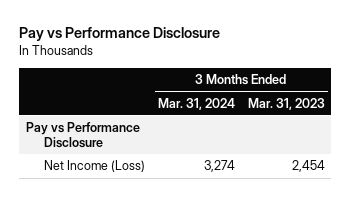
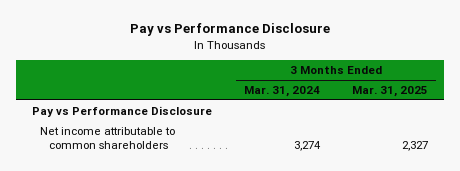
- | 3 Months Ended Mar. 31, 2024 | 3 Months Ended Mar. 31, 2023
+ | 3 Months Ended Mar. 31, 2024 | 3 Months Ended Mar. 31, 2025
- Net Income (Loss) | 3,274 | 2,454
+ Net income attributable to common shareholders | 3,274 | 2,327

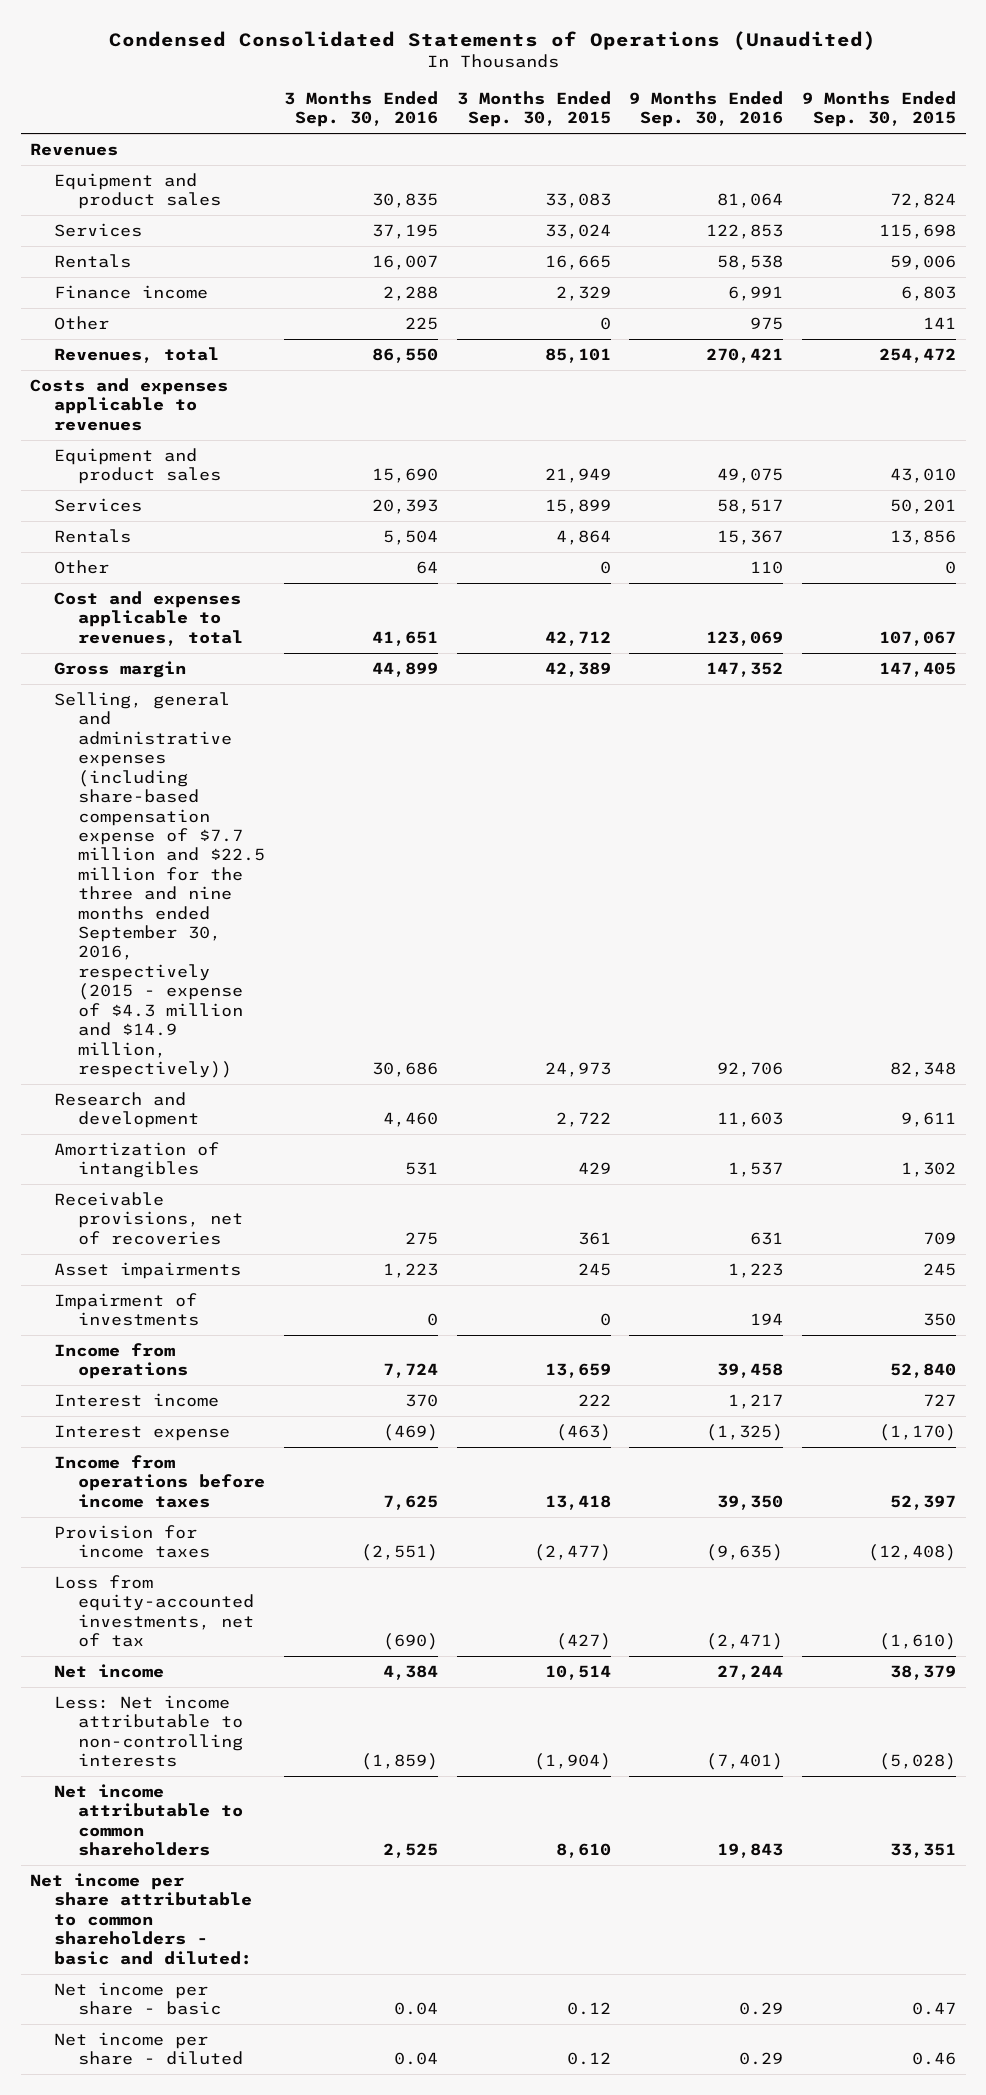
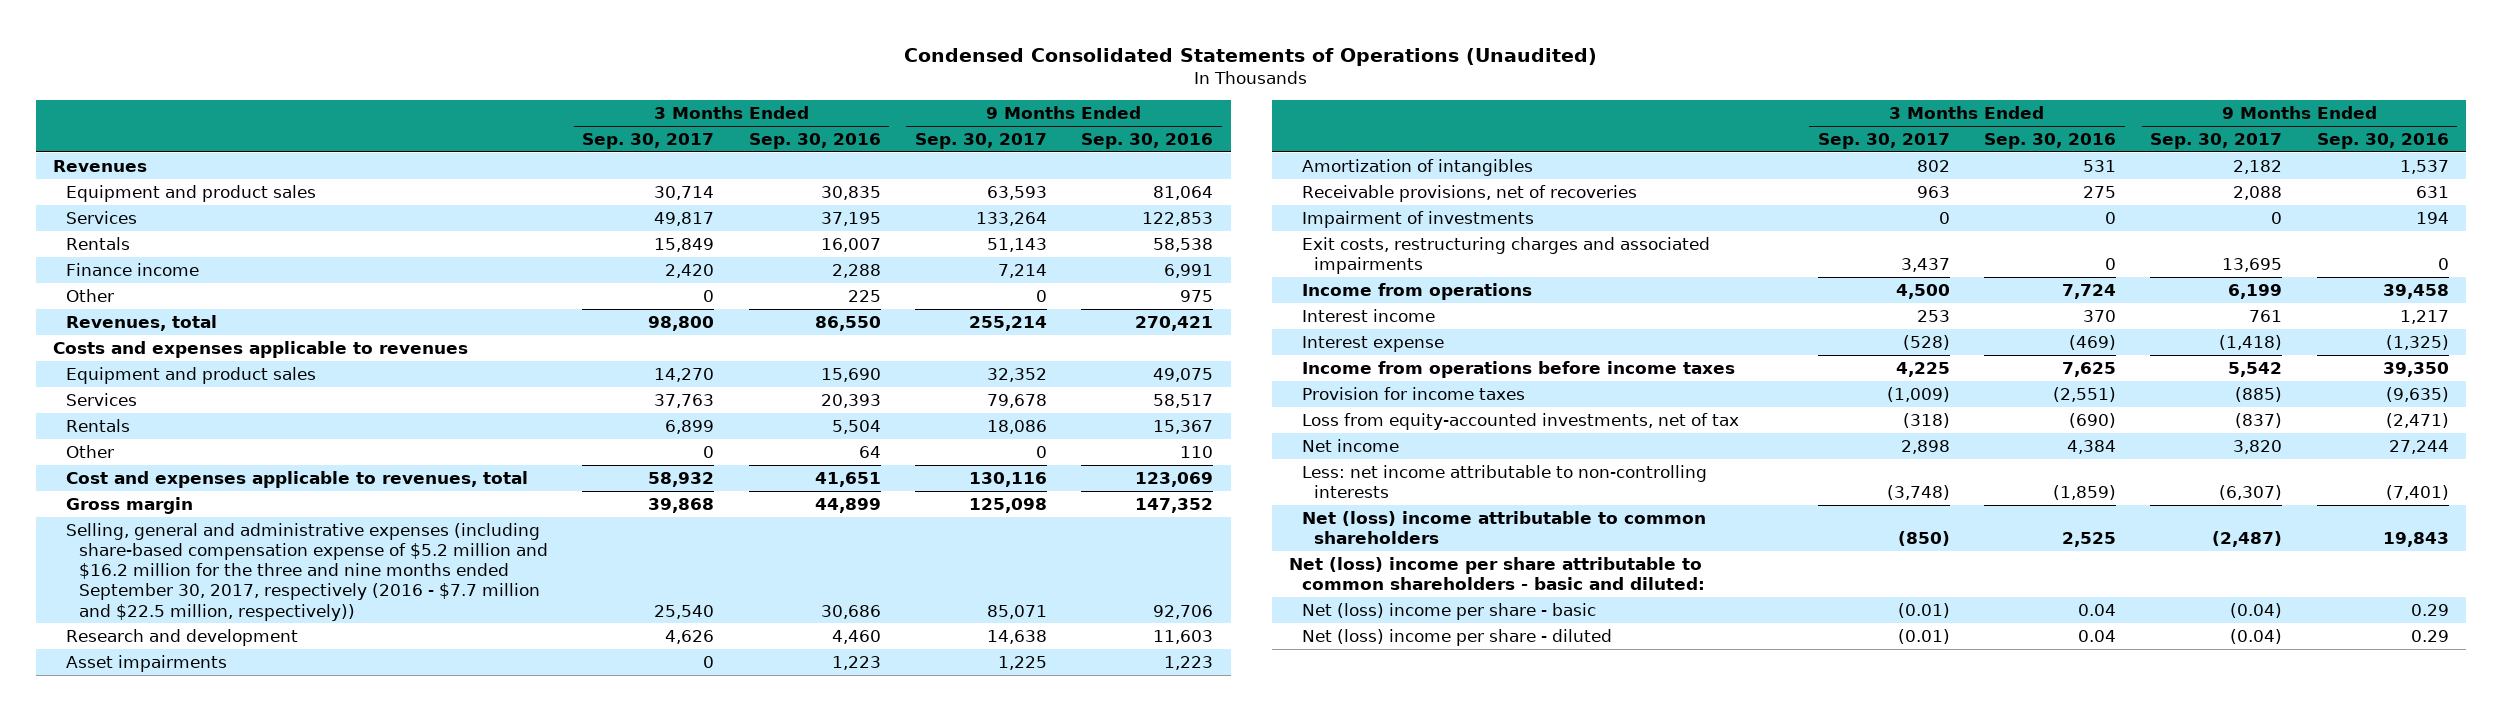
- | 3 Months Ended Sep. 30, 2016 | 3 Months Ended Sep. 30, 2015 | 9 Months Ended Sep. 30, 2016 | 9 Months Ended Sep. 30, 2015
+ | 3 Months Ended Sep. 30, 2017 | 3 Months Ended Sep. 30, 2016 | 9 Months Ended Sep. 30, 2017 | 9 Months Ended Sep. 30, 2016
- Selling, general and administrative expenses (including share-based compensation expense of $7.7 million and $22.5 million for the three and nine months ended September 30, 2016, respectively (2015 - expense of $4.3 million and $14.9 million, respectively)) | 30,686 | 24,973 | 92,706 | 82,348
+ Selling, general and administrative expenses (including share-based compensation expense of $5.2 million and $16.2 million for the three and nine months ended September 30, 2017, respectively (2016 - $7.7 million and $22.5 million, respectively)) | 25,540 | 30,686 | 85,071 | 92,706
moved up: Asset impairments | 0 | 1,223 | 1,225 | 1,223
+ Exit costs, restructuring charges and associated impairments | 3,437 | 0 | 13,695 | 0
- Less: Net income attributable to non-controlling interests | (1,859) | (1,904) | (7,401) | (5,028)
- Net income attributable to common shareholders | 2,525 | 8,610 | 19,843 | 33,351
- Net income per share attributable to common shareholders - basic and diluted:
- Net income per share - basic | 0.04 | 0.12 | 0.29 | 0.47
- Net income per share - diluted | 0.04 | 0.12 | 0.29 | 0.46
+ Less: net income attributable to non-controlling interests | (3,748) | (1,859) | (6,307) | (7,401)
+ Net (loss) income attributable to common shareholders | (850) | 2,525 | (2,487) | 19,843
+ Net (loss) income per share attributable to common shareholders - basic and diluted:
+ Net (loss) income per share - basic | (0.01) | 0.04 | (0.04) | 0.29
+ Net (loss) income per share - diluted | (0.01) | 0.04 | (0.04) | 0.29

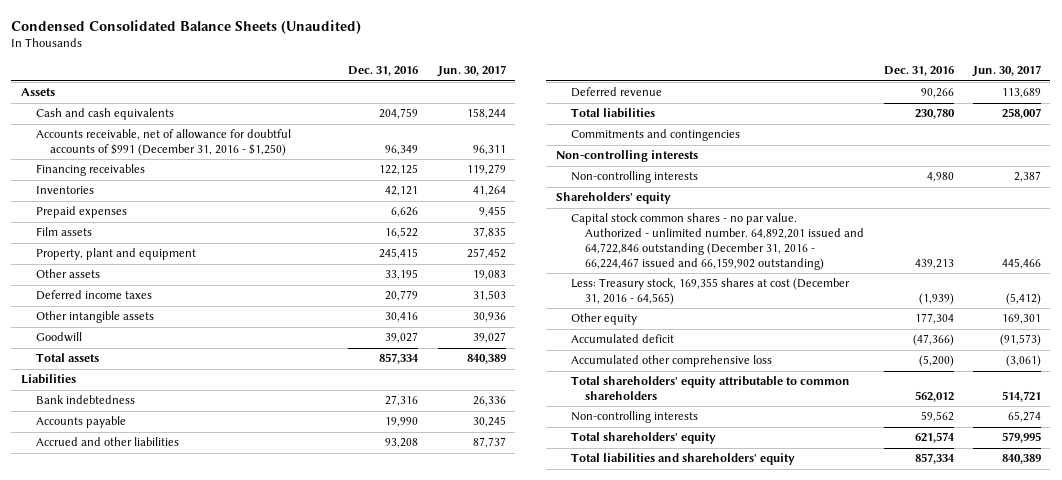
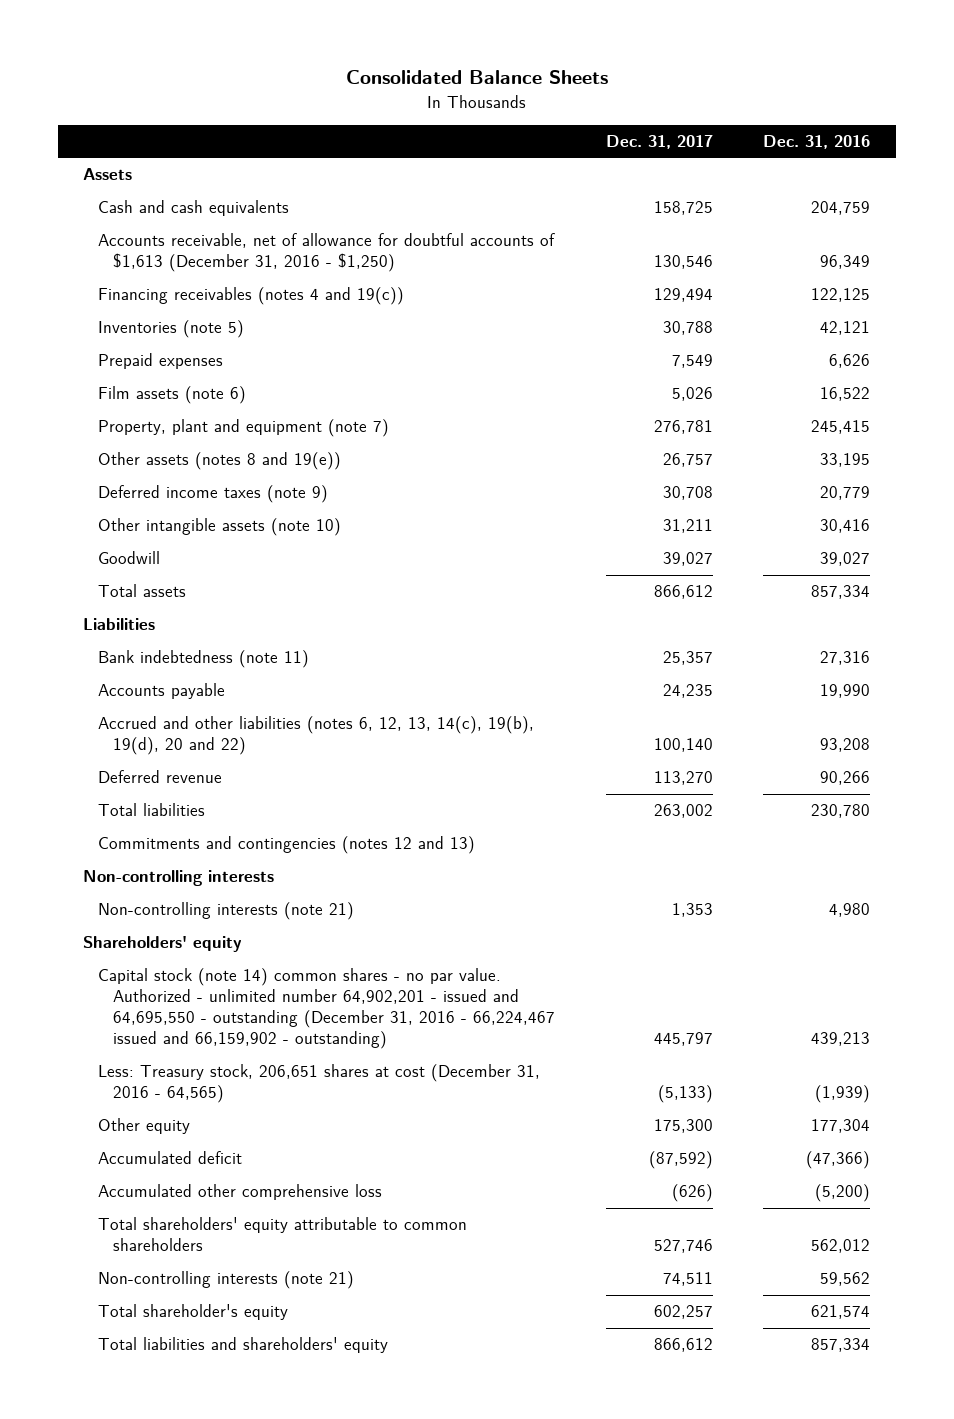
- Condensed Consolidated Balance Sheets (Unaudited)
+ Consolidated Balance Sheets
- | Dec. 31, 2016 | Jun. 30, 2017
+ | Dec. 31, 2017 | Dec. 31, 2016
- Accounts receivable, net of allowance for doubtful accounts of $991 (December 31, 2016 - $1,250) | 96,349 | 96,311
- Financing receivables | 122,125 | 119,279
- Inventories | 42,121 | 41,264
+ Accounts receivable, net of allowance for doubtful accounts of $1,613 (December 31, 2016 - $1,250) | 130,546 | 96,349
+ Financing receivables (notes 4 and 19(c)) | 129,494 | 122,125
+ Inventories (note 5) | 30,788 | 42,121
- Film assets | 16,522 | 37,835
- Property, plant and equipment | 245,415 | 257,452
- Other assets | 33,195 | 19,083
- Deferred income taxes | 20,779 | 31,503
- Other intangible assets | 30,416 | 30,936
+ Film assets (note 6) | 5,026 | 16,522
+ Property, plant and equipment (note 7) | 276,781 | 245,415
+ Other assets (notes 8 and 19(e)) | 26,757 | 33,195
+ Deferred income taxes (note 9) | 30,708 | 20,779
+ Other intangible assets (note 10) | 31,211 | 30,416
- Bank indebtedness | 27,316 | 26,336
+ Bank indebtedness (note 11) | 25,357 | 27,316
- Accrued and other liabilities | 93,208 | 87,737
+ Accrued and other liabilities (notes 6, 12, 13, 14(c), 19(b), 19(d), 20 and 22) | 100,140 | 93,208
- Commitments and contingencies
+ Commitments and contingencies (notes 12 and 13)
- Non-controlling interests | 4,980 | 2,387
+ Non-controlling interests (note 21) | 1,353 | 4,980
- Capital stock common shares - no par value. Authorized - unlimited number. 64,892,201 issued and 64,722,846 outstanding (December 31, 2016 - 66,224,467 issued and 66,159,902 outstanding) | 439,213 | 445,466
- Less: Treasury stock, 169,355 shares at cost (December 31, 2016 - 64,565) | (1,939) | (5,412)
+ Capital stock (note 14) common shares - no par value. Authorized - unlimited number 64,902,201 - issued and 64,695,550 - outstanding (December 31, 2016 - 66,224,467 issued and 66,159,902 - outstanding) | 445,797 | 439,213
+ Less: Treasury stock, 206,651 shares at cost (December 31, 2016 - 64,565) | (5,133) | (1,939)
- Non-controlling interests | 59,562 | 65,274
- Total shareholders' equity | 621,574 | 579,995
+ Non-controlling interests (note 21) | 74,511 | 59,562
+ Total shareholder's equity | 602,257 | 621,574

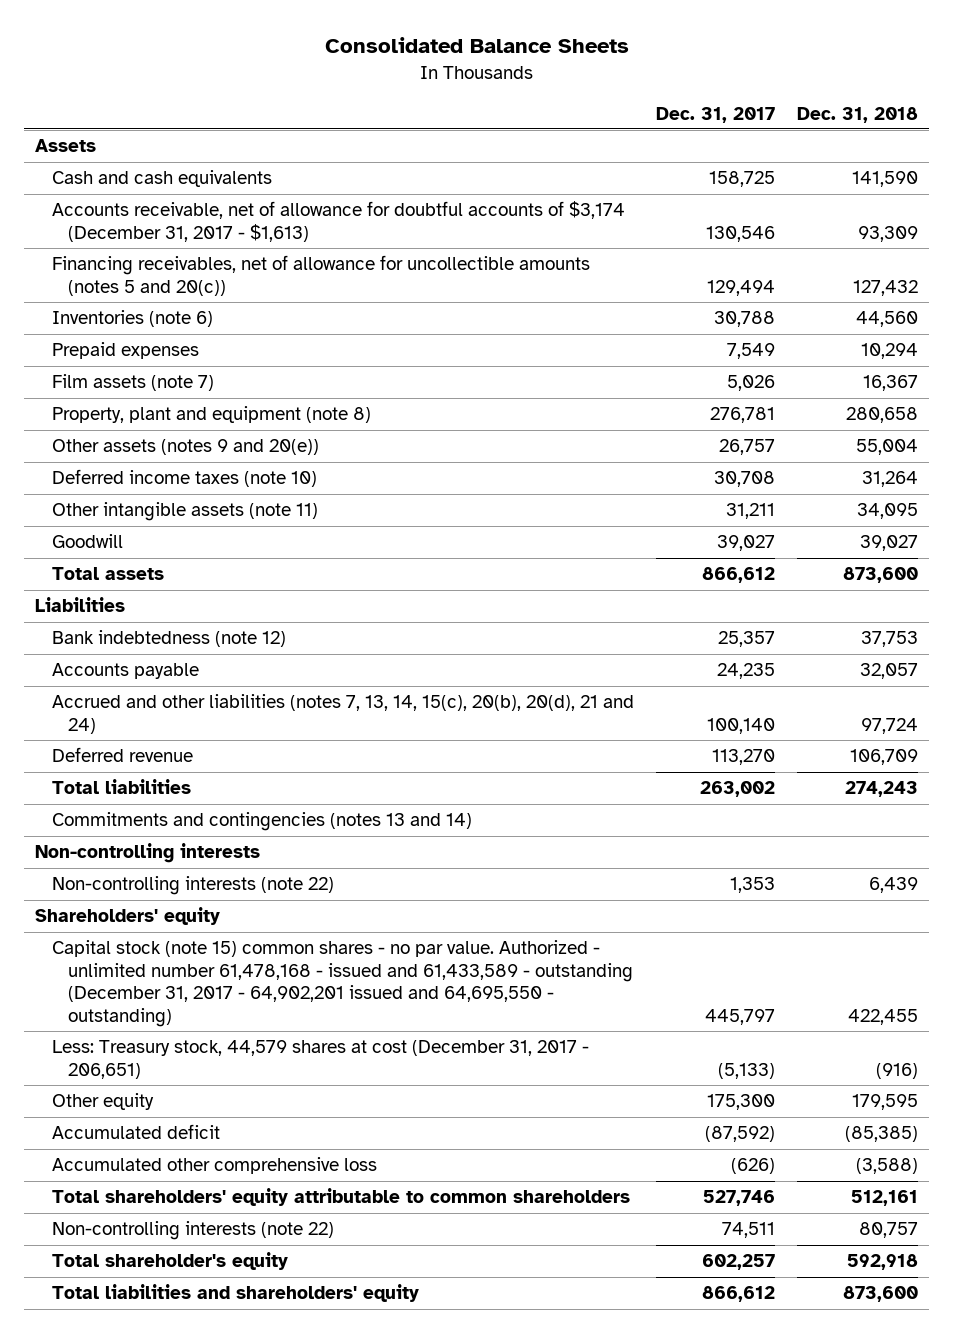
- | Dec. 31, 2017 | Dec. 31, 2016
+ | Dec. 31, 2017 | Dec. 31, 2018
- Accounts receivable, net of allowance for doubtful accounts of $1,613 (December 31, 2016 - $1,250) | 130,546 | 96,349
- Financing receivables (notes 4 and 19(c)) | 129,494 | 122,125
- Inventories (note 5) | 30,788 | 42,121
+ Accounts receivable, net of allowance for doubtful accounts of $3,174 (December 31, 2017 - $1,613) | 130,546 | 93,309
+ Financing receivables, net of allowance for uncollectible amounts (notes 5 and 20(c)) | 129,494 | 127,432
+ Inventories (note 6) | 30,788 | 44,560
- Film assets (note 6) | 5,026 | 16,522
- Property, plant and equipment (note 7) | 276,781 | 245,415
- Other assets (notes 8 and 19(e)) | 26,757 | 33,195
- Deferred income taxes (note 9) | 30,708 | 20,779
- Other intangible assets (note 10) | 31,211 | 30,416
+ Film assets (note 7) | 5,026 | 16,367
+ Property, plant and equipment (note 8) | 276,781 | 280,658
+ Other assets (notes 9 and 20(e)) | 26,757 | 55,004
+ Deferred income taxes (note 10) | 30,708 | 31,264
+ Other intangible assets (note 11) | 31,211 | 34,095
- Bank indebtedness (note 11) | 25,357 | 27,316
+ Bank indebtedness (note 12) | 25,357 | 37,753
- Accrued and other liabilities (notes 6, 12, 13, 14(c), 19(b), 19(d), 20 and 22) | 100,140 | 93,208
+ Accrued and other liabilities (notes 7, 13, 14, 15(c), 20(b), 20(d), 21 and 24) | 100,140 | 97,724
- Commitments and contingencies (notes 12 and 13)
+ Commitments and contingencies (notes 13 and 14)
- Non-controlling interests (note 21) | 1,353 | 4,980
+ Non-controlling interests (note 22) | 1,353 | 6,439
- Capital stock (note 14) common shares - no par value. Authorized - unlimited number 64,902,201 - issued and 64,695,550 - outstanding (December 31, 2016 - 66,224,467 issued and 66,159,902 - outstanding) | 445,797 | 439,213
- Less: Treasury stock, 206,651 shares at cost (December 31, 2016 - 64,565) | (5,133) | (1,939)
+ Capital stock (note 15) common shares - no par value. Authorized - unlimited number 61,478,168 - issued and 61,433,589 - outstanding (December 31, 2017 - 64,902,201 issued and 64,695,550 - outstanding) | 445,797 | 422,455
+ Less: Treasury stock, 44,579 shares at cost (December 31, 2017 - 206,651) | (5,133) | (916)
- Non-controlling interests (note 21) | 74,511 | 59,562
+ Non-controlling interests (note 22) | 74,511 | 80,757

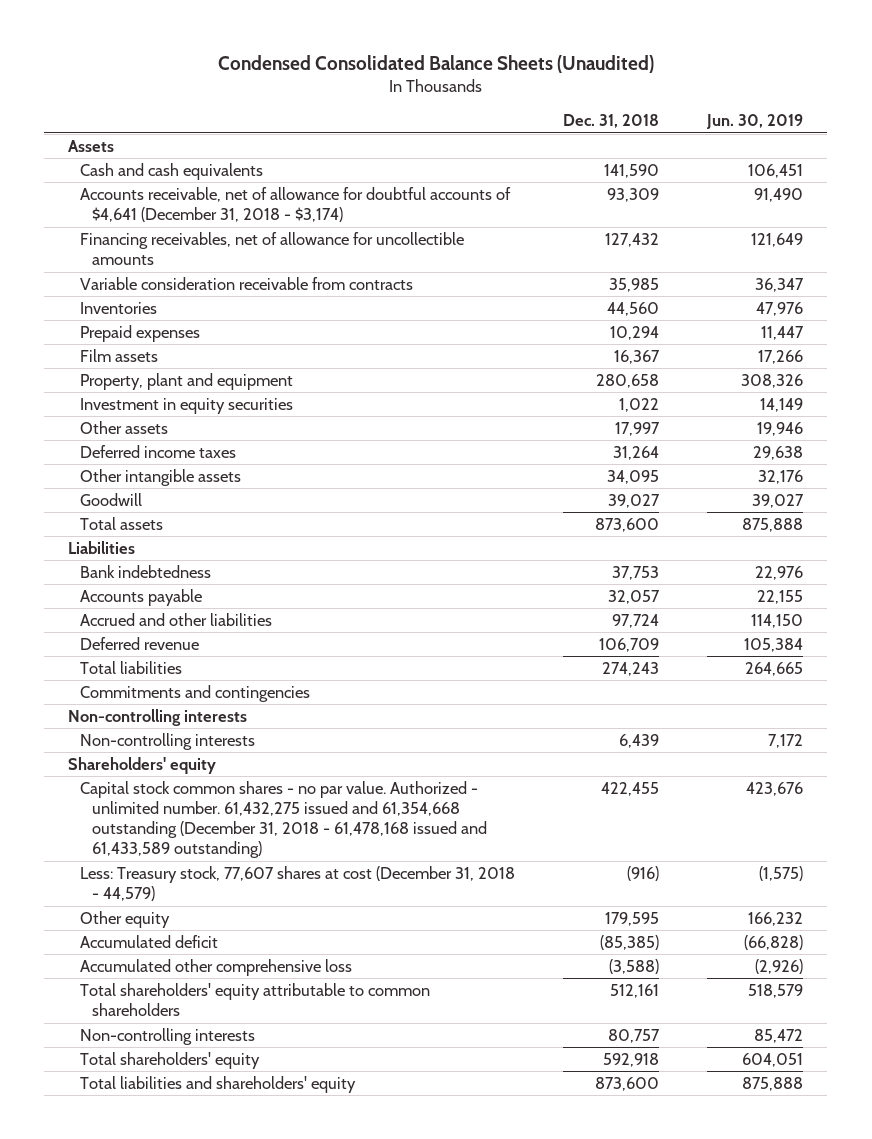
- Consolidated Balance Sheets
+ Condensed Consolidated Balance Sheets (Unaudited)
- | Dec. 31, 2017 | Dec. 31, 2018
+ | Dec. 31, 2018 | Jun. 30, 2019
- Accounts receivable, net of allowance for doubtful accounts of $3,174 (December 31, 2017 - $1,613) | 130,546 | 93,309
- Financing receivables, net of allowance for uncollectible amounts (notes 5 and 20(c)) | 129,494 | 127,432
- Inventories (note 6) | 30,788 | 44,560
+ Accounts receivable, net of allowance for doubtful accounts of $4,641 (December 31, 2018 - $3,174) | 93,309 | 91,490
+ Financing receivables, net of allowance for uncollectible amounts | 127,432 | 121,649
+ Variable consideration receivable from contracts | 35,985 | 36,347
+ Inventories | 44,560 | 47,976
- Film assets (note 7) | 5,026 | 16,367
- Property, plant and equipment (note 8) | 276,781 | 280,658
- Other assets (notes 9 and 20(e)) | 26,757 | 55,004
- Deferred income taxes (note 10) | 30,708 | 31,264
- Other intangible assets (note 11) | 31,211 | 34,095
+ Film assets | 16,367 | 17,266
+ Property, plant and equipment | 280,658 | 308,326
+ Investment in equity securities | 1,022 | 14,149
+ Other assets | 17,997 | 19,946
+ Deferred income taxes | 31,264 | 29,638
+ Other intangible assets | 34,095 | 32,176
- Bank indebtedness (note 12) | 25,357 | 37,753
+ Bank indebtedness | 37,753 | 22,976
- Accrued and other liabilities (notes 7, 13, 14, 15(c), 20(b), 20(d), 21 and 24) | 100,140 | 97,724
+ Accrued and other liabilities | 97,724 | 114,150
- Commitments and contingencies (notes 13 and 14)
+ Commitments and contingencies
- Non-controlling interests (note 22) | 1,353 | 6,439
+ Non-controlling interests | 6,439 | 7,172
- Capital stock (note 15) common shares - no par value. Authorized - unlimited number 61,478,168 - issued and 61,433,589 - outstanding (December 31, 2017 - 64,902,201 issued and 64,695,550 - outstanding) | 445,797 | 422,455
- Less: Treasury stock, 44,579 shares at cost (December 31, 2017 - 206,651) | (5,133) | (916)
+ Capital stock common shares - no par value. Authorized - unlimited number. 61,432,275 issued and 61,354,668 outstanding (December 31, 2018 - 61,478,168 issued and 61,433,589 outstanding) | 422,455 | 423,676
+ Less: Treasury stock, 77,607 shares at cost (December 31, 2018 - 44,579) | (916) | (1,575)
- Non-controlling interests (note 22) | 74,511 | 80,757
- Total shareholder's equity | 602,257 | 592,918
+ Non-controlling interests | 80,757 | 85,472
+ Total shareholders' equity | 592,918 | 604,051

